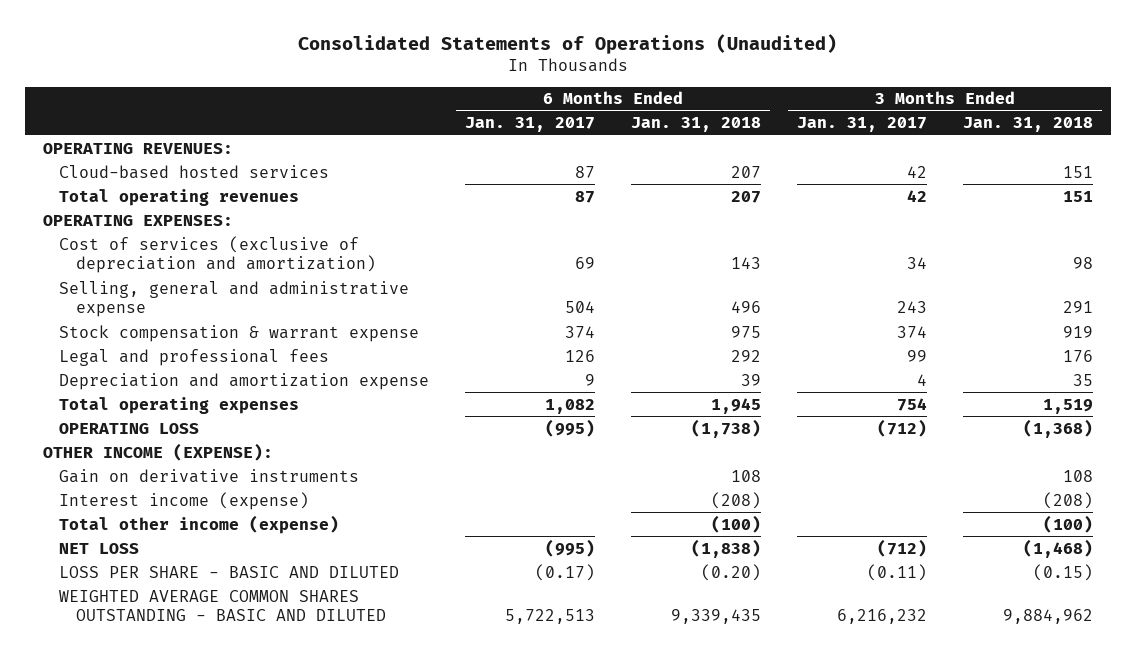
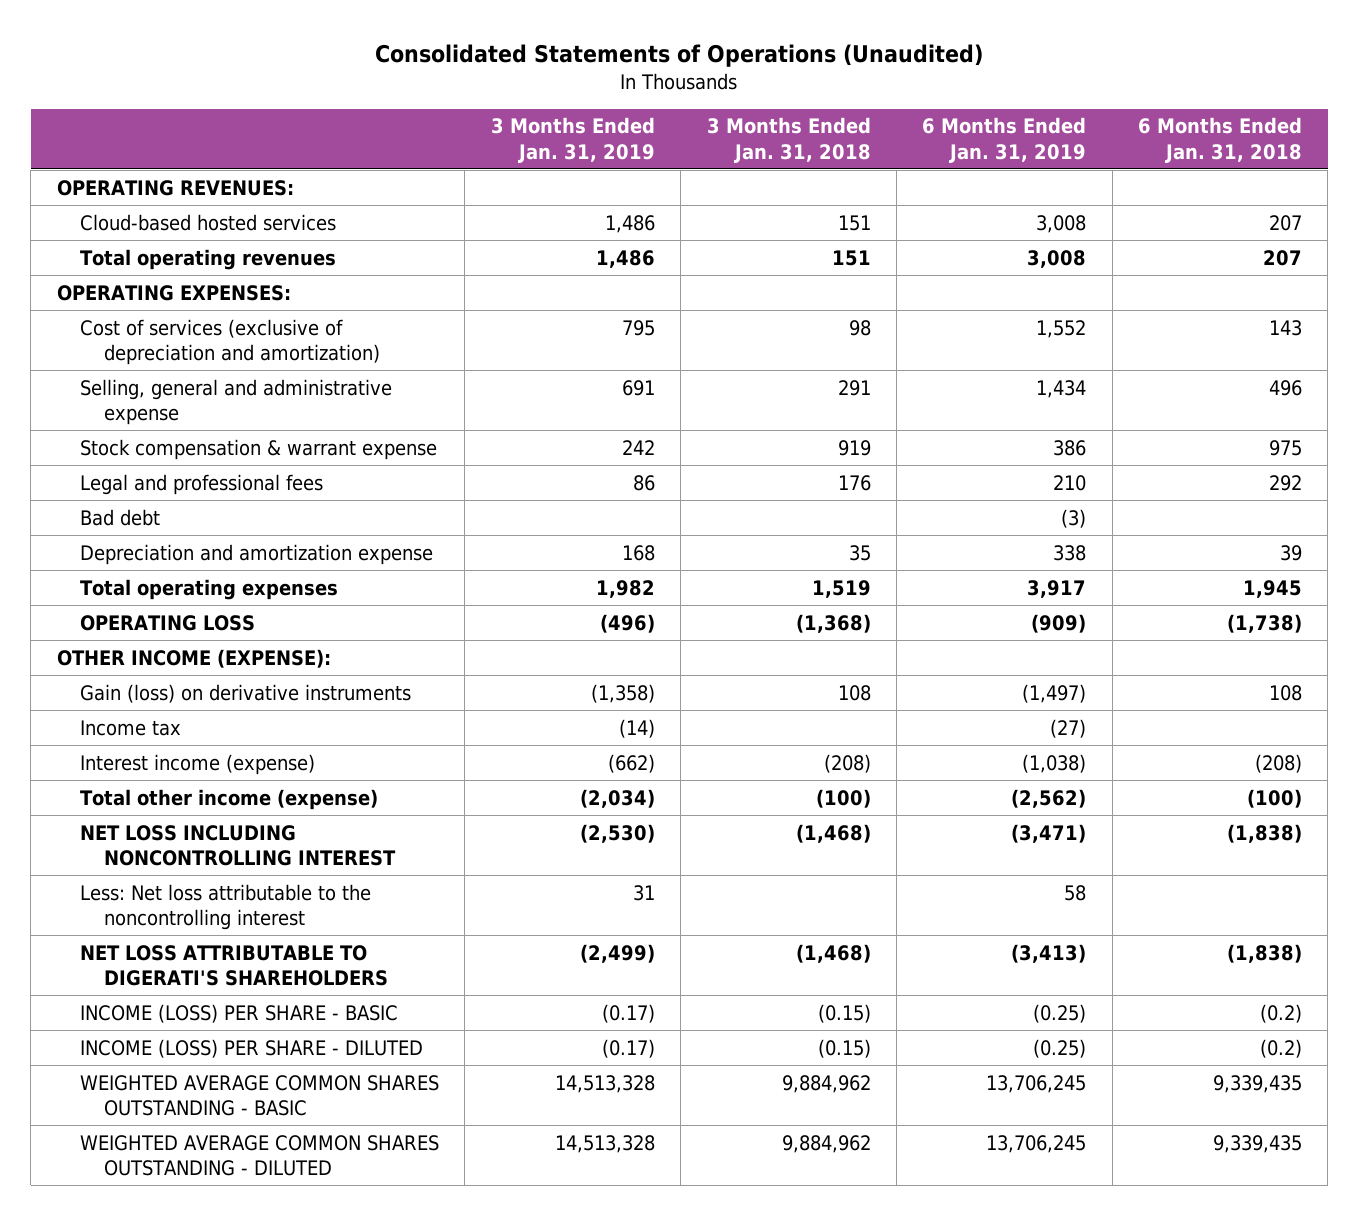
- | 6 Months Ended Jan. 31, 2017 | 6 Months Ended Jan. 31, 2018 | 3 Months Ended Jan. 31, 2017 | 3 Months Ended Jan. 31, 2018
+ | 3 Months Ended Jan. 31, 2019 | 3 Months Ended Jan. 31, 2018 | 6 Months Ended Jan. 31, 2019 | 6 Months Ended Jan. 31, 2018
+ Bad debt | | | (3) |
- Gain on derivative instruments | | 108 | | 108
+ Gain (loss) on derivative instruments | (1,358) | 108 | (1,497) | 108
+ Income tax | (14) | | (27) |
- NET LOSS | (995) | (1,838) | (712) | (1,468)
- LOSS PER SHARE - BASIC AND DILUTED | (0.17) | (0.20) | (0.11) | (0.15)
- WEIGHTED AVERAGE COMMON SHARES OUTSTANDING - BASIC AND DILUTED | 5,722,513 | 9,339,435 | 6,216,232 | 9,884,962
+ NET LOSS INCLUDING NONCONTROLLING INTEREST | (2,530) | (1,468) | (3,471) | (1,838)
+ Less: Net loss attributable to the noncontrolling interest | 31 | | 58 |
+ NET LOSS ATTRIBUTABLE TO DIGERATI'S SHAREHOLDERS | (2,499) | (1,468) | (3,413) | (1,838)
+ INCOME (LOSS) PER SHARE - BASIC | (0.17) | (0.15) | (0.25) | (0.2)
+ INCOME (LOSS) PER SHARE - DILUTED | (0.17) | (0.15) | (0.25) | (0.2)
+ WEIGHTED AVERAGE COMMON SHARES OUTSTANDING - BASIC | 14,513,328 | 9,884,962 | 13,706,245 | 9,339,435
+ WEIGHTED AVERAGE COMMON SHARES OUTSTANDING - DILUTED | 14,513,328 | 9,884,962 | 13,706,245 | 9,339,435

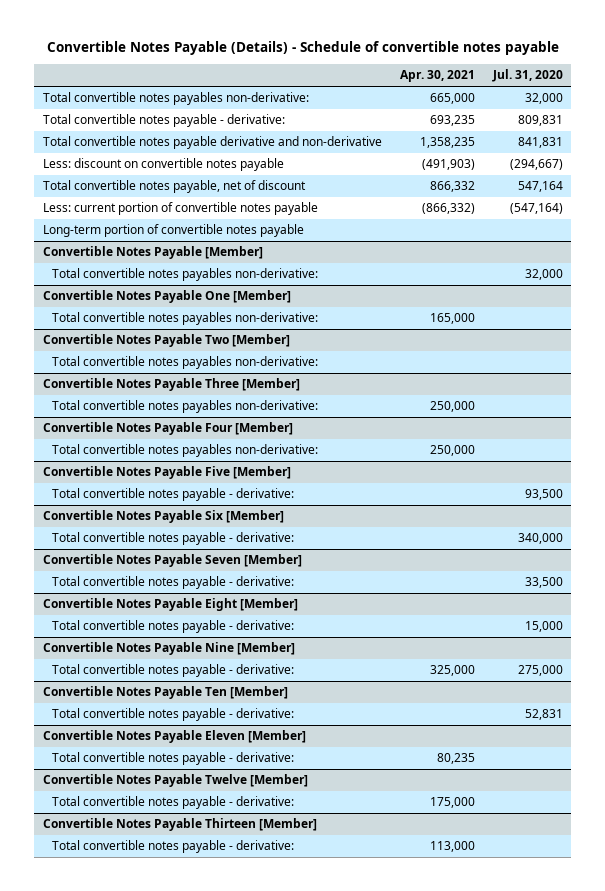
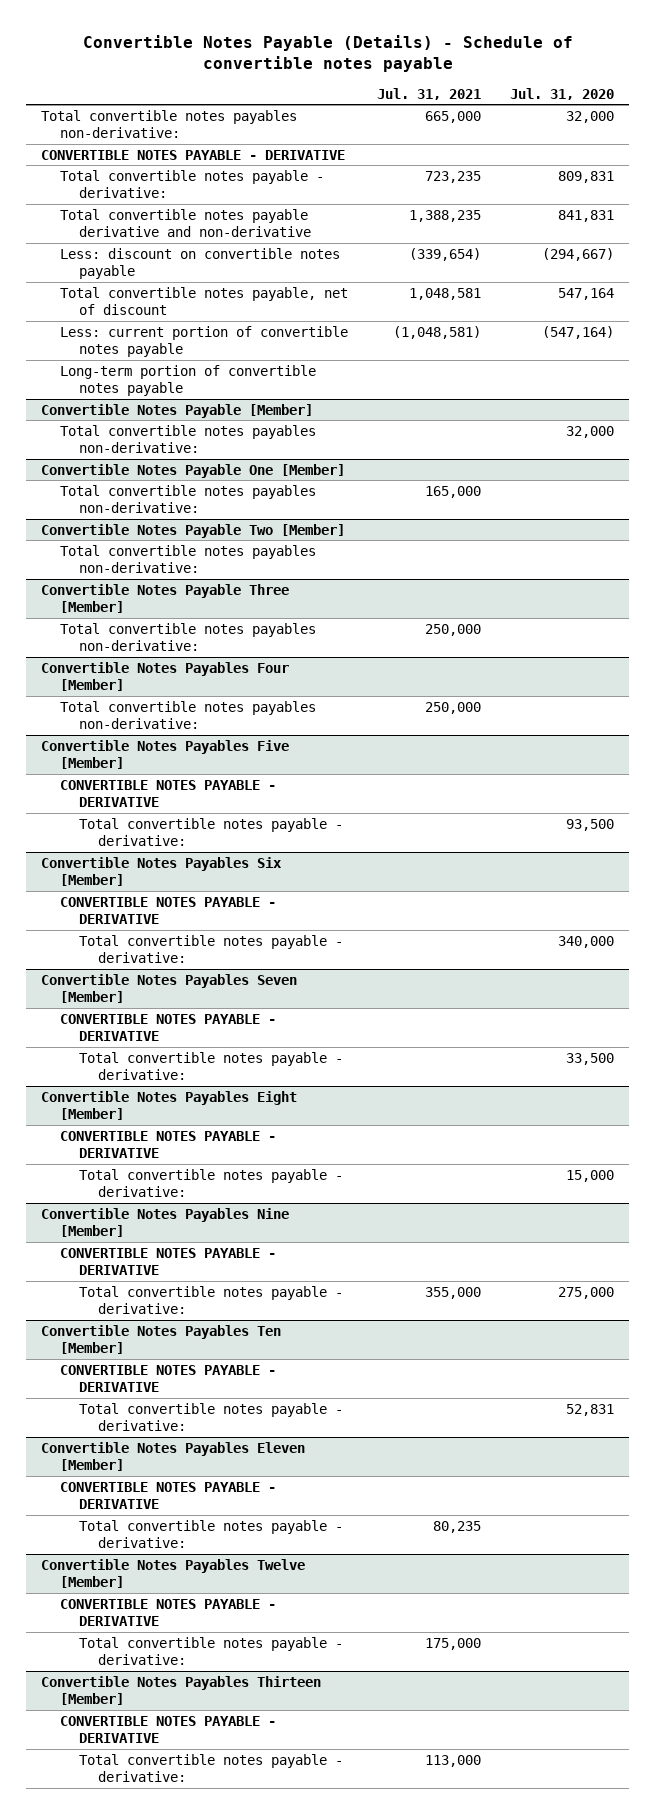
- | Apr. 30, 2021 | Jul. 31, 2020
+ | Jul. 31, 2021 | Jul. 31, 2020
+ CONVERTIBLE NOTES PAYABLE - DERIVATIVE
- Convertible Notes Payable Four [Member]
+ Convertible Notes Payables Four [Member]
- Convertible Notes Payable Five [Member]
+ Convertible Notes Payables Five [Member]
+ CONVERTIBLE NOTES PAYABLE - DERIVATIVE
- Convertible Notes Payable Six [Member]
+ Convertible Notes Payables Six [Member]
+ CONVERTIBLE NOTES PAYABLE - DERIVATIVE
- Convertible Notes Payable Seven [Member]
+ Convertible Notes Payables Seven [Member]
+ CONVERTIBLE NOTES PAYABLE - DERIVATIVE
- Convertible Notes Payable Eight [Member]
+ Convertible Notes Payables Eight [Member]
+ CONVERTIBLE NOTES PAYABLE - DERIVATIVE
- Convertible Notes Payable Nine [Member]
+ Convertible Notes Payables Nine [Member]
+ CONVERTIBLE NOTES PAYABLE - DERIVATIVE
- Convertible Notes Payable Ten [Member]
+ Convertible Notes Payables Ten [Member]
+ CONVERTIBLE NOTES PAYABLE - DERIVATIVE
- Convertible Notes Payable Eleven [Member]
+ Convertible Notes Payables Eleven [Member]
+ CONVERTIBLE NOTES PAYABLE - DERIVATIVE
- Convertible Notes Payable Twelve [Member]
+ Convertible Notes Payables Twelve [Member]
+ CONVERTIBLE NOTES PAYABLE - DERIVATIVE
- Convertible Notes Payable Thirteen [Member]
+ Convertible Notes Payables Thirteen [Member]
+ CONVERTIBLE NOTES PAYABLE - DERIVATIVE

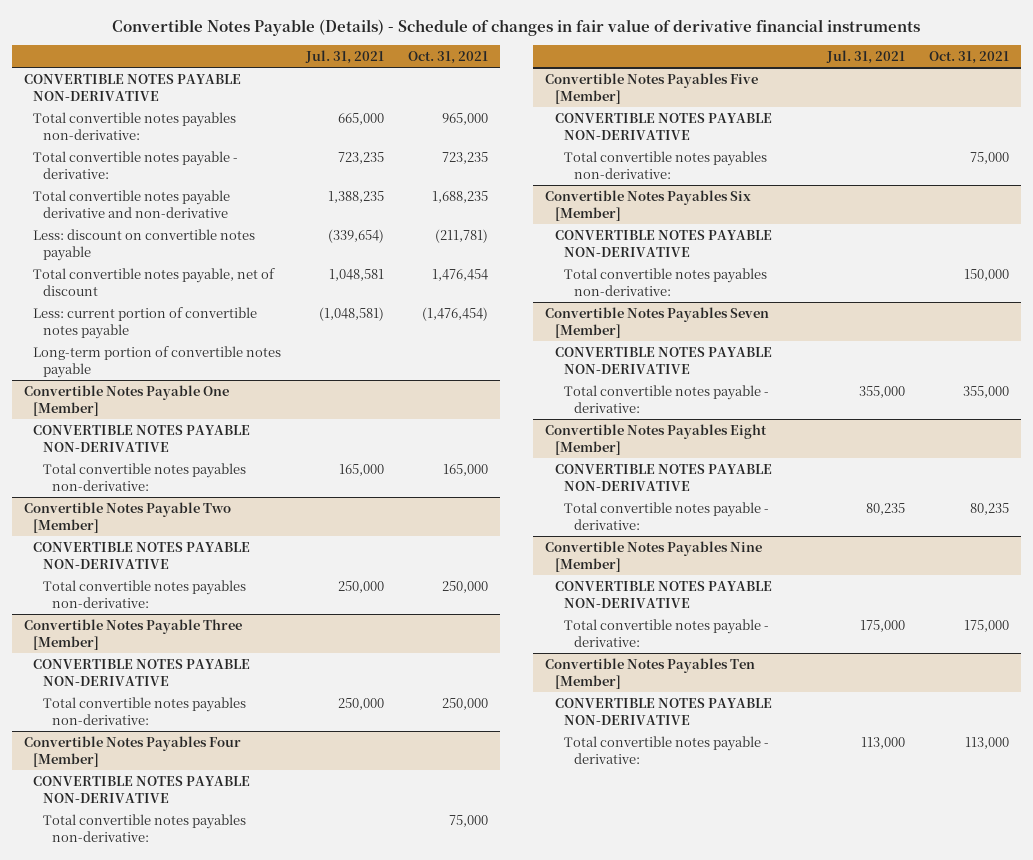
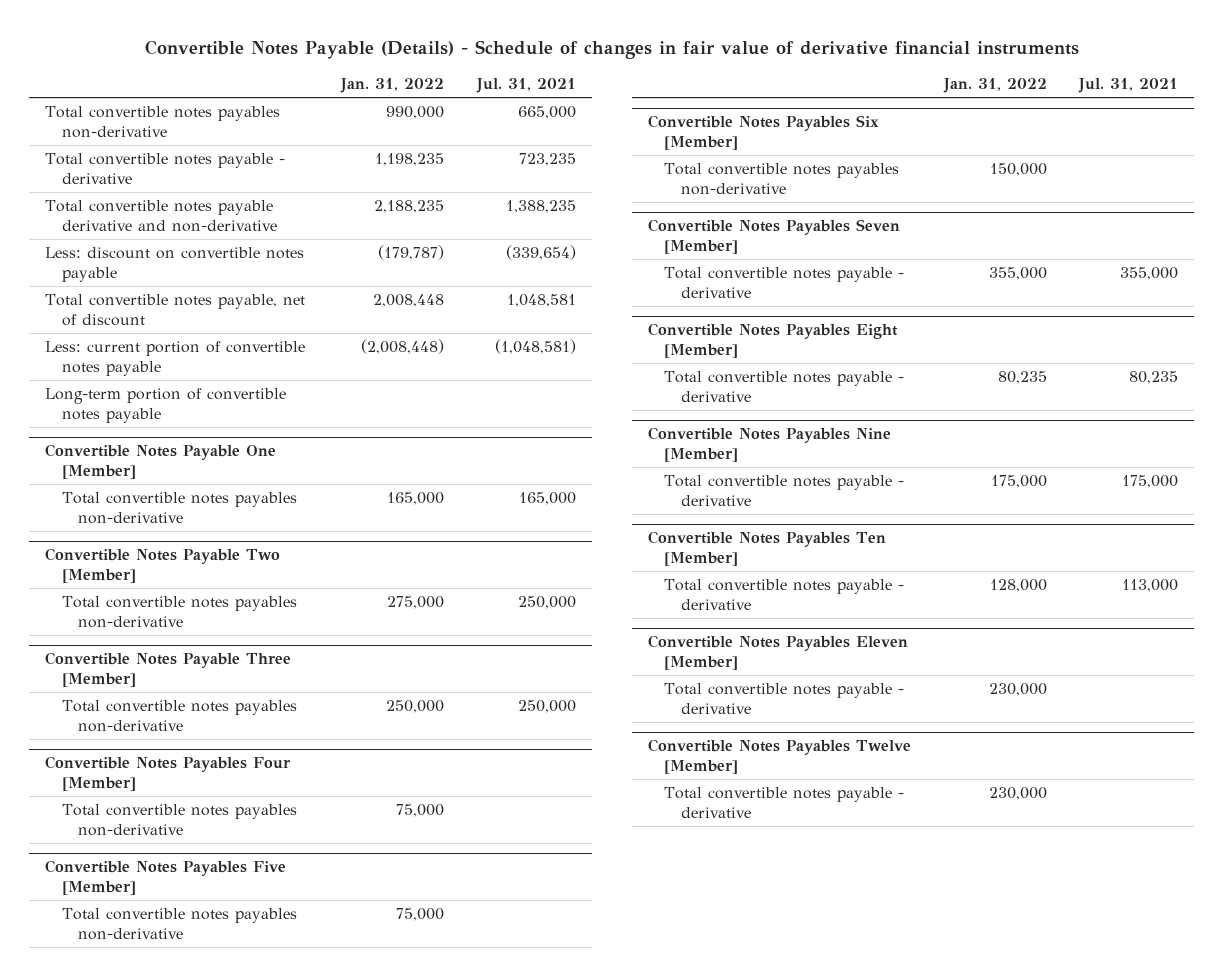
- | Jul. 31, 2021 | Oct. 31, 2021
+ | Jan. 31, 2022 | Jul. 31, 2021
- CONVERTIBLE NOTES PAYABLE NON-DERIVATIVE
- Total convertible notes payables non-derivative: | 665,000 | 965,000
- Total convertible notes payable - derivative: | 723,235 | 723,235
+ Total convertible notes payables non-derivative | 990,000 | 665,000
+ Total convertible notes payable - derivative | 1,198,235 | 723,235
@ Convertible Notes Payable One [Member]
- CONVERTIBLE NOTES PAYABLE NON-DERIVATIVE
- Total convertible notes payables non-derivative: | 165,000 | 165,000
+ Total convertible notes payables non-derivative | 165,000 | 165,000
@ Convertible Notes Payable Two [Member]
- CONVERTIBLE NOTES PAYABLE NON-DERIVATIVE
- Total convertible notes payables non-derivative: | 250,000 | 250,000
+ Total convertible notes payables non-derivative | 275,000 | 250,000
@ Convertible Notes Payable Three [Member]
- CONVERTIBLE NOTES PAYABLE NON-DERIVATIVE
- Total convertible notes payables non-derivative: | 250,000 | 250,000
+ Total convertible notes payables non-derivative | 250,000 | 250,000
@ Convertible Notes Payables Four [Member]
- CONVERTIBLE NOTES PAYABLE NON-DERIVATIVE
- Total convertible notes payables non-derivative: | | 75,000
+ Total convertible notes payables non-derivative | 75,000 |
@ Convertible Notes Payables Five [Member]
- CONVERTIBLE NOTES PAYABLE NON-DERIVATIVE
- Total convertible notes payables non-derivative: | | 75,000
+ Total convertible notes payables non-derivative | 75,000 |
@ Convertible Notes Payables Six [Member]
- CONVERTIBLE NOTES PAYABLE NON-DERIVATIVE
- Total convertible notes payables non-derivative: | | 150,000
+ Total convertible notes payables non-derivative | 150,000 |
@ Convertible Notes Payables Seven [Member]
- CONVERTIBLE NOTES PAYABLE NON-DERIVATIVE
- Total convertible notes payable - derivative: | 355,000 | 355,000
+ Total convertible notes payable - derivative | 355,000 | 355,000
@ Convertible Notes Payables Eight [Member]
- CONVERTIBLE NOTES PAYABLE NON-DERIVATIVE
- Total convertible notes payable - derivative: | 80,235 | 80,235
+ Total convertible notes payable - derivative | 80,235 | 80,235
@ Convertible Notes Payables Nine [Member]
- CONVERTIBLE NOTES PAYABLE NON-DERIVATIVE
- Total convertible notes payable - derivative: | 175,000 | 175,000
+ Total convertible notes payable - derivative | 175,000 | 175,000
@ Convertible Notes Payables Ten [Member]
- CONVERTIBLE NOTES PAYABLE NON-DERIVATIVE
- Total convertible notes payable - derivative: | 113,000 | 113,000
+ Total convertible notes payable - derivative | 128,000 | 113,000
+ Convertible Notes Payables Eleven [Member]
+ Total convertible notes payable - derivative | 230,000 |
+ Convertible Notes Payables Twelve [Member]
+ Total convertible notes payable - derivative | 230,000 |

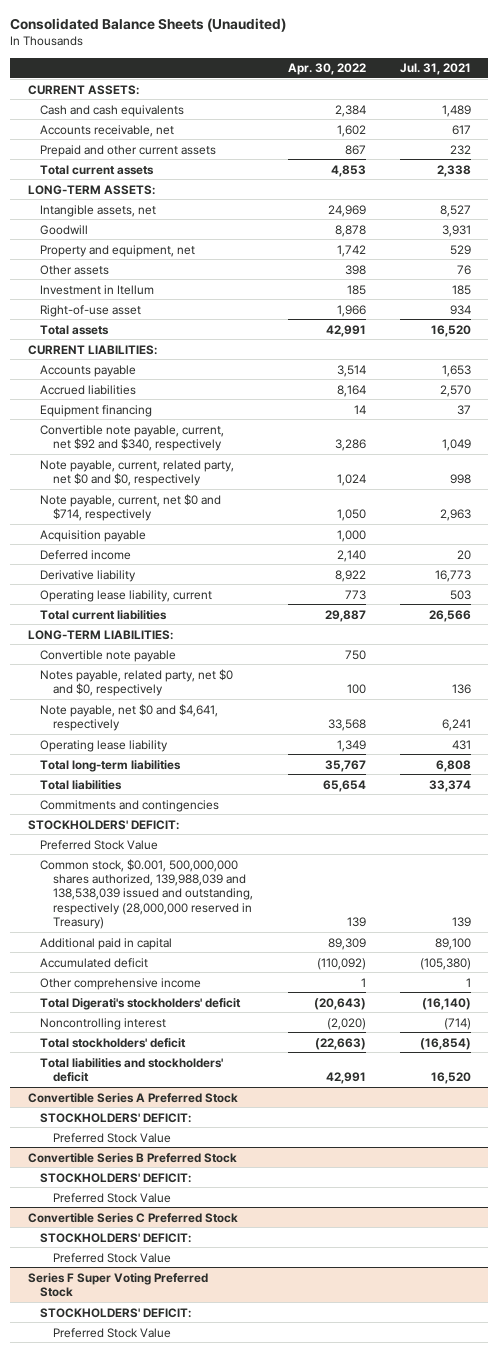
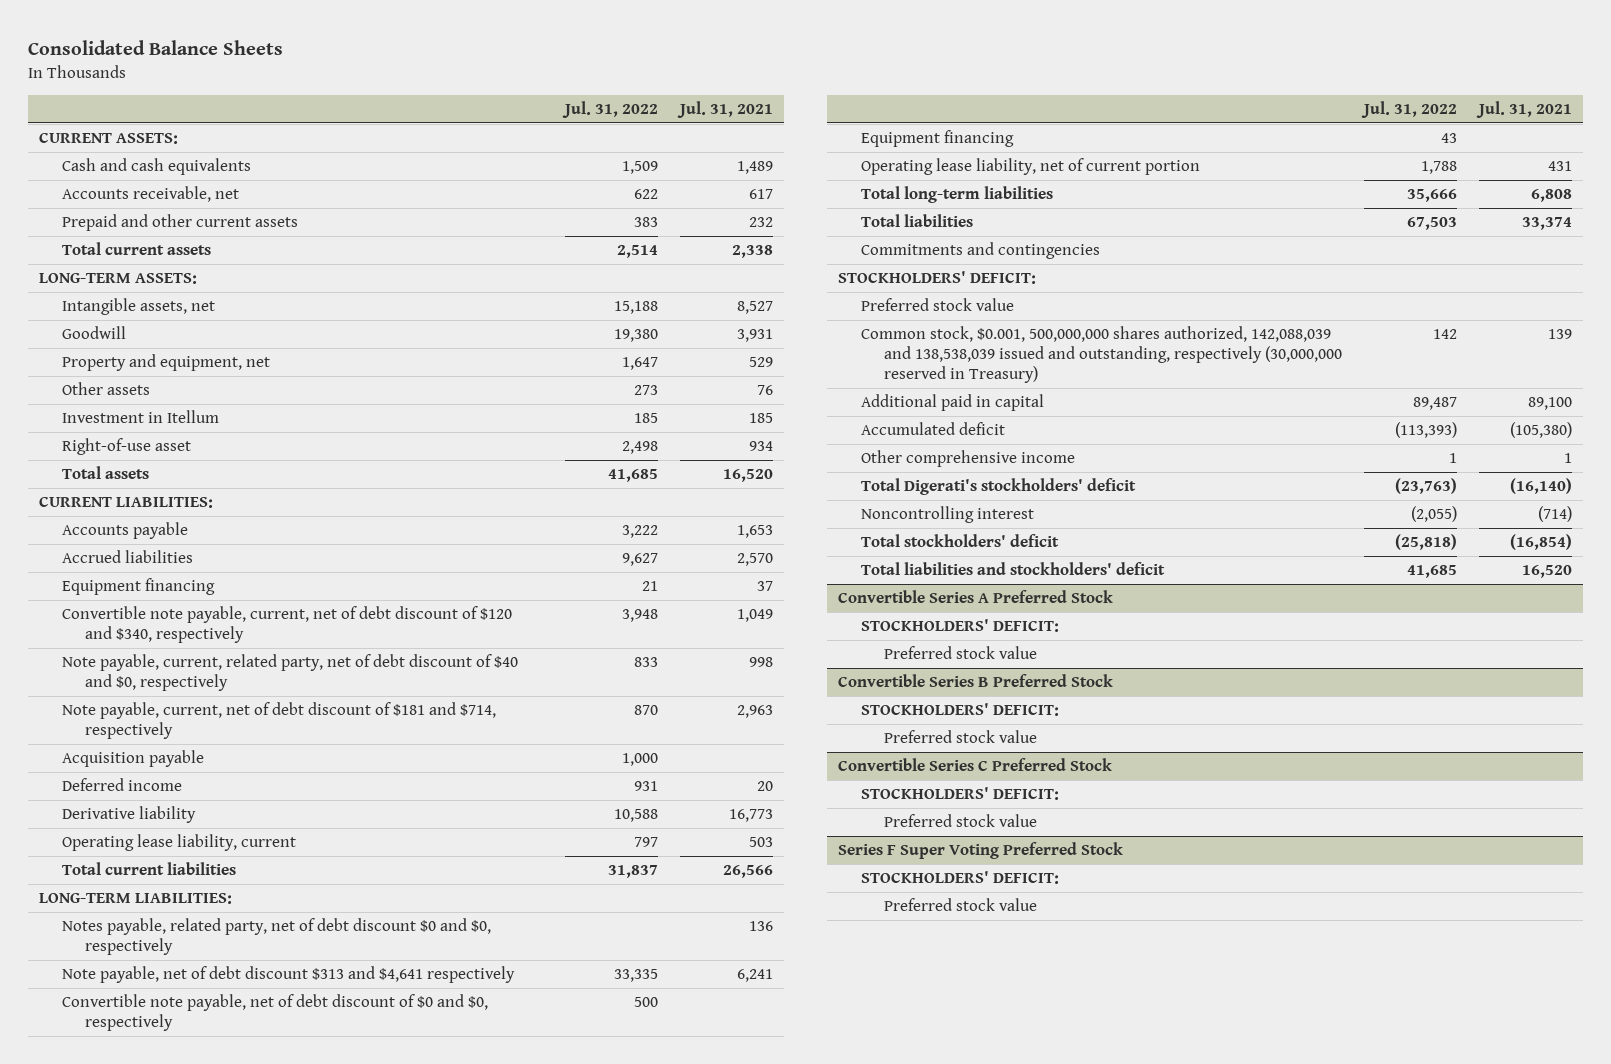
- Consolidated Balance Sheets (Unaudited)
+ Consolidated Balance Sheets
- | Apr. 30, 2022 | Jul. 31, 2021
+ | Jul. 31, 2022 | Jul. 31, 2021
- Convertible note payable, current, net $92 and $340, respectively | 3,286 | 1,049
- Note payable, current, related party, net $0 and $0, respectively | 1,024 | 998
- Note payable, current, net $0 and $714, respectively | 1,050 | 2,963
+ Convertible note payable, current, net of debt discount of $120 and $340, respectively | 3,948 | 1,049
+ Note payable, current, related party, net of debt discount of $40 and $0, respectively | 833 | 998
+ Note payable, current, net of debt discount of $181 and $714, respectively | 870 | 2,963
- Convertible note payable | 750 |
- Notes payable, related party, net $0 and $0, respectively | 100 | 136
- Note payable, net $0 and $4,641, respectively | 33,568 | 6,241
- Operating lease liability | 1,349 | 431
+ Notes payable, related party, net of debt discount $0 and $0, respectively | | 136
+ Note payable, net of debt discount $313 and $4,641 respectively | 33,335 | 6,241
+ Convertible note payable, net of debt discount of $0 and $0, respectively | 500 |
+ Equipment financing | 43 |
+ Operating lease liability, net of current portion | 1,788 | 431
- Preferred Stock Value
- Common stock, $0.001, 500,000,000 shares authorized, 139,988,039 and 138,538,039 issued and outstanding, respectively (28,000,000 reserved in Treasury) | 139 | 139
+ Preferred stock value
+ Common stock, $0.001, 500,000,000 shares authorized, 142,088,039 and 138,538,039 issued and outstanding, respectively (30,000,000 reserved in Treasury) | 142 | 139
@ Convertible Series A Preferred Stock
- Preferred Stock Value
+ Preferred stock value
@ Convertible Series B Preferred Stock
- Preferred Stock Value
+ Preferred stock value
@ Convertible Series C Preferred Stock
- Preferred Stock Value
+ Preferred stock value
@ Series F Super Voting Preferred Stock
- Preferred Stock Value
+ Preferred stock value

